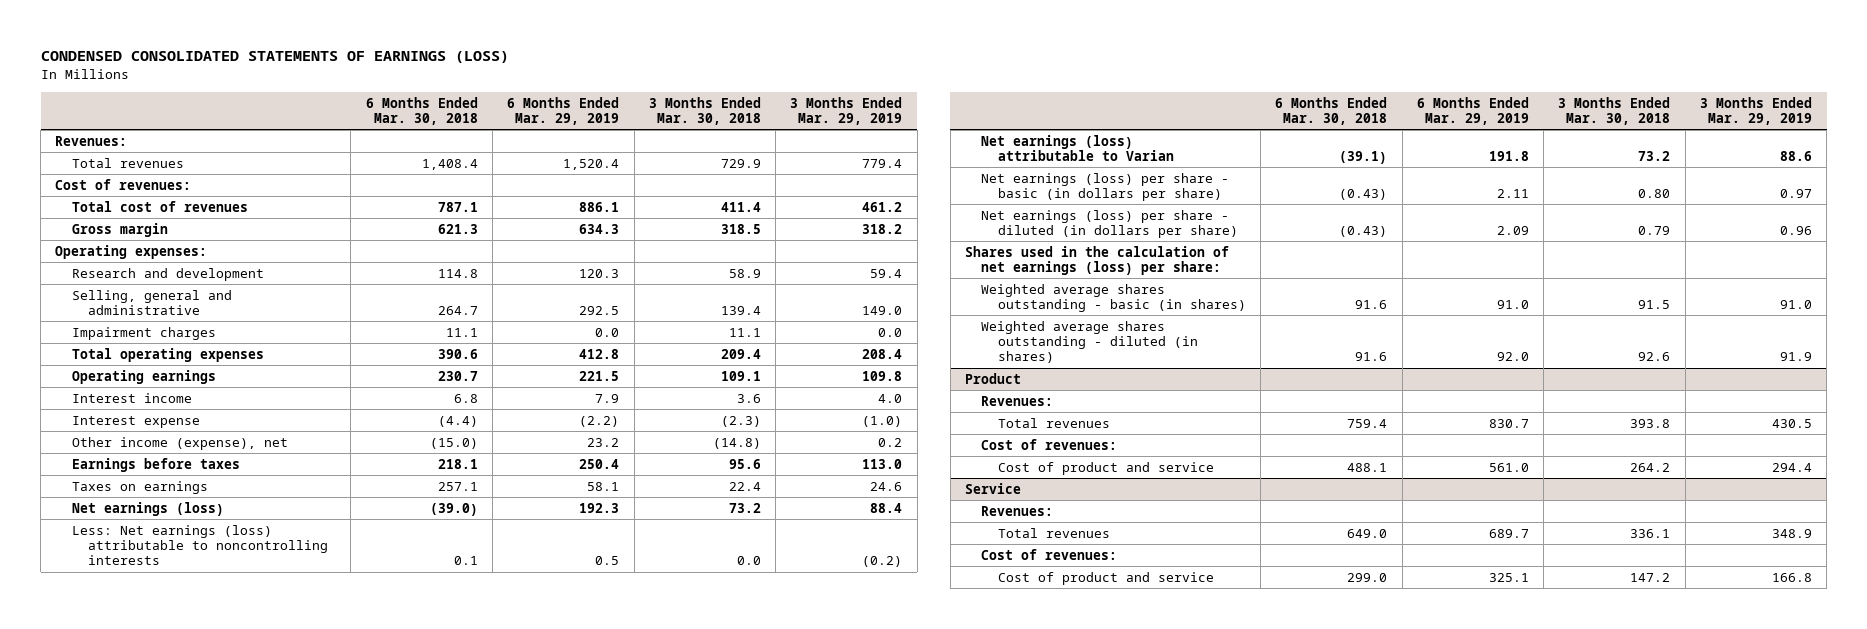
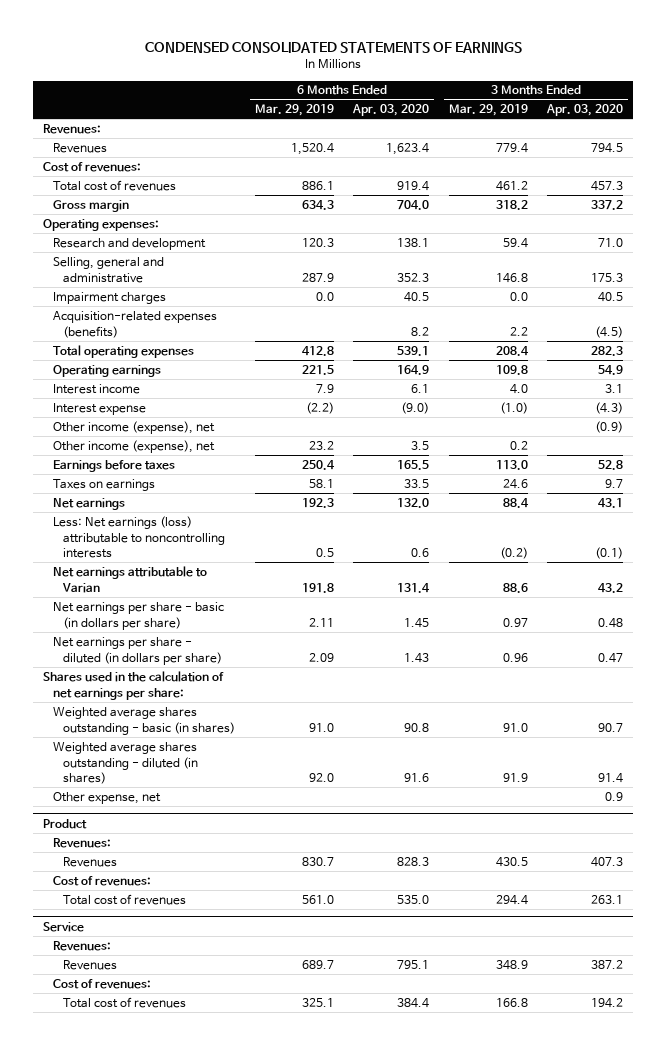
- CONDENSED CONSOLIDATED STATEMENTS OF EARNINGS (LOSS)
+ CONDENSED CONSOLIDATED STATEMENTS OF EARNINGS
- | 6 Months Ended Mar. 30, 2018 | 6 Months Ended Mar. 29, 2019 | 3 Months Ended Mar. 30, 2018 | 3 Months Ended Mar. 29, 2019
+ | 6 Months Ended Mar. 29, 2019 | 6 Months Ended Apr. 03, 2020 | 3 Months Ended Mar. 29, 2019 | 3 Months Ended Apr. 03, 2020
- Total revenues | 1,408.4 | 1,520.4 | 729.9 | 779.4
+ Revenues | 1,520.4 | 1,623.4 | 779.4 | 794.5
- Selling, general and administrative | 264.7 | 292.5 | 139.4 | 149.0
+ Selling, general and administrative | 287.9 | 352.3 | 146.8 | 175.3
+ Acquisition-related expenses (benefits) | | 8.2 | 2.2 | (4.5)
+ Other income (expense), net | | | | (0.9)
- Net earnings (loss) | (39.0) | 192.3 | 73.2 | 88.4
+ Net earnings | 192.3 | 132.0 | 88.4 | 43.1
- Net earnings (loss) attributable to Varian | (39.1) | 191.8 | 73.2 | 88.6
- Net earnings (loss) per share - basic (in dollars per share) | (0.43) | 2.11 | 0.80 | 0.97
- Net earnings (loss) per share - diluted (in dollars per share) | (0.43) | 2.09 | 0.79 | 0.96
- Shares used in the calculation of net earnings (loss) per share:
+ Net earnings attributable to Varian | 191.8 | 131.4 | 88.6 | 43.2
+ Net earnings per share - basic (in dollars per share) | 2.11 | 1.45 | 0.97 | 0.48
+ Net earnings per share - diluted (in dollars per share) | 2.09 | 1.43 | 0.96 | 0.47
+ Shares used in the calculation of net earnings per share:
+ Other expense, net | | | | 0.9
@ Product
- Total revenues | 759.4 | 830.7 | 393.8 | 430.5
+ Revenues | 830.7 | 828.3 | 430.5 | 407.3
- Cost of product and service | 488.1 | 561.0 | 264.2 | 294.4
+ Total cost of revenues | 561.0 | 535.0 | 294.4 | 263.1
@ Service
- Total revenues | 649.0 | 689.7 | 336.1 | 348.9
+ Revenues | 689.7 | 795.1 | 348.9 | 387.2
- Cost of product and service | 299.0 | 325.1 | 147.2 | 166.8
+ Total cost of revenues | 325.1 | 384.4 | 166.8 | 194.2

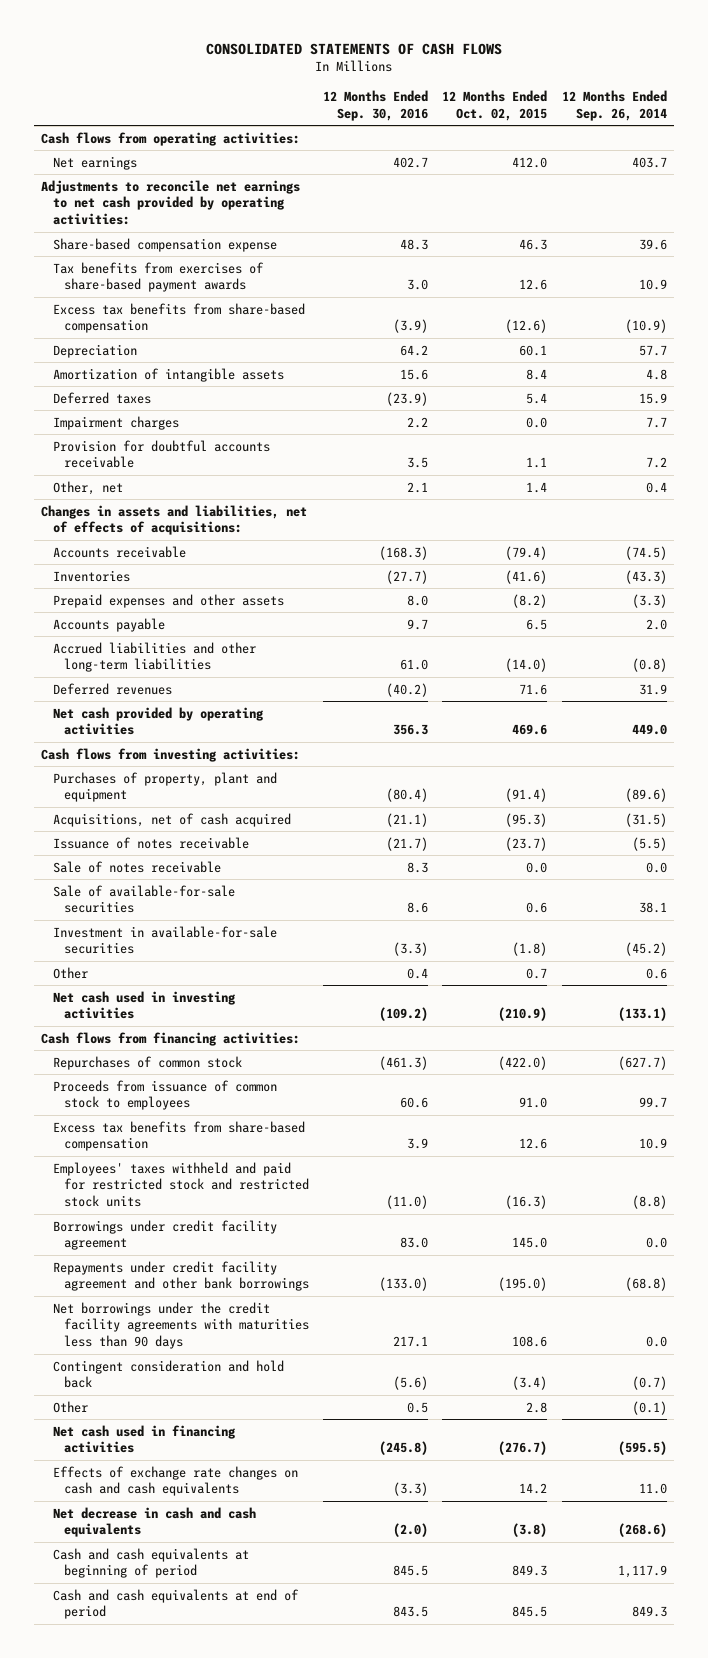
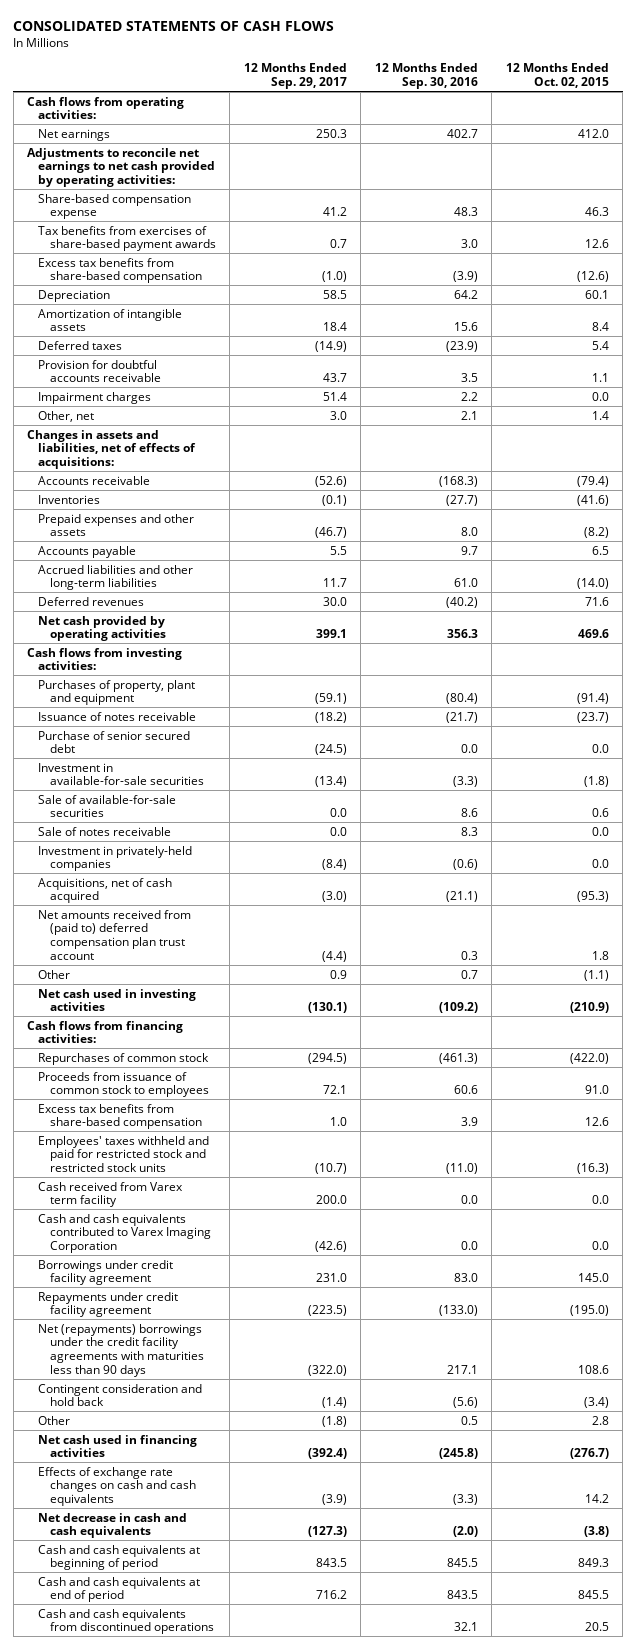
- | 12 Months Ended Sep. 30, 2016 | 12 Months Ended Oct. 02, 2015 | 12 Months Ended Sep. 26, 2014
+ | 12 Months Ended Sep. 29, 2017 | 12 Months Ended Sep. 30, 2016 | 12 Months Ended Oct. 02, 2015
moved down: Impairment charges | 51.4 | 2.2 | 0.0
+ Purchase of senior secured debt | (24.5) | 0.0 | 0.0
- Other | 0.4 | 0.7 | 0.6
moved down: Sale of available-for-sale securities | 0.0 | 8.6 | 0.6
moved down: Sale of notes receivable | 0.0 | 8.3 | 0.0
+ Investment in privately-held companies | (8.4) | (0.6) | 0.0
moved down: Acquisitions, net of cash acquired | (3.0) | (21.1) | (95.3)
+ Net amounts received from (paid to) deferred compensation plan trust account | (4.4) | 0.3 | 1.8
+ Other | 0.9 | 0.7 | (1.1)
+ Cash received from Varex term facility | 200.0 | 0.0 | 0.0
+ Cash and cash equivalents contributed to Varex Imaging Corporation | (42.6) | 0.0 | 0.0
- Repayments under credit facility agreement and other bank borrowings | (133.0) | (195.0) | (68.8)
- Net borrowings under the credit facility agreements with maturities less than 90 days | 217.1 | 108.6 | 0.0
+ Repayments under credit facility agreement | (223.5) | (133.0) | (195.0)
+ Net (repayments) borrowings under the credit facility agreements with maturities less than 90 days | (322.0) | 217.1 | 108.6
+ Cash and cash equivalents from discontinued operations | | 32.1 | 20.5

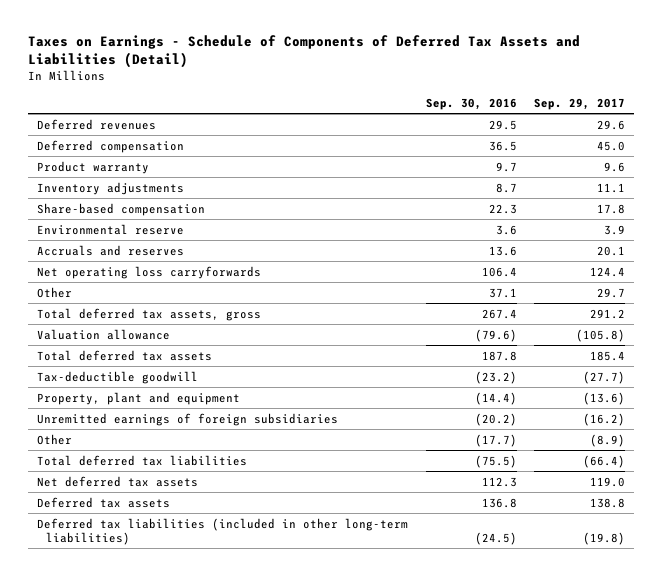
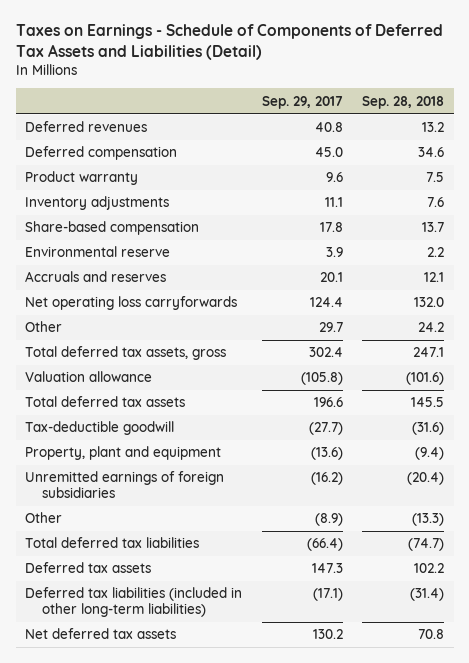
- | Sep. 30, 2016 | Sep. 29, 2017
+ | Sep. 29, 2017 | Sep. 28, 2018
- Deferred revenues | 29.5 | 29.6
+ Deferred revenues | 40.8 | 13.2
- Total deferred tax assets, gross | 267.4 | 291.2
+ Total deferred tax assets, gross | 302.4 | 247.1
- Total deferred tax assets | 187.8 | 185.4
+ Total deferred tax assets | 196.6 | 145.5
- Net deferred tax assets | 112.3 | 119.0
- Deferred tax assets | 136.8 | 138.8
- Deferred tax liabilities (included in other long-term liabilities) | (24.5) | (19.8)
+ Deferred tax assets | 147.3 | 102.2
+ Deferred tax liabilities (included in other long-term liabilities) | (17.1) | (31.4)
+ Net deferred tax assets | 130.2 | 70.8

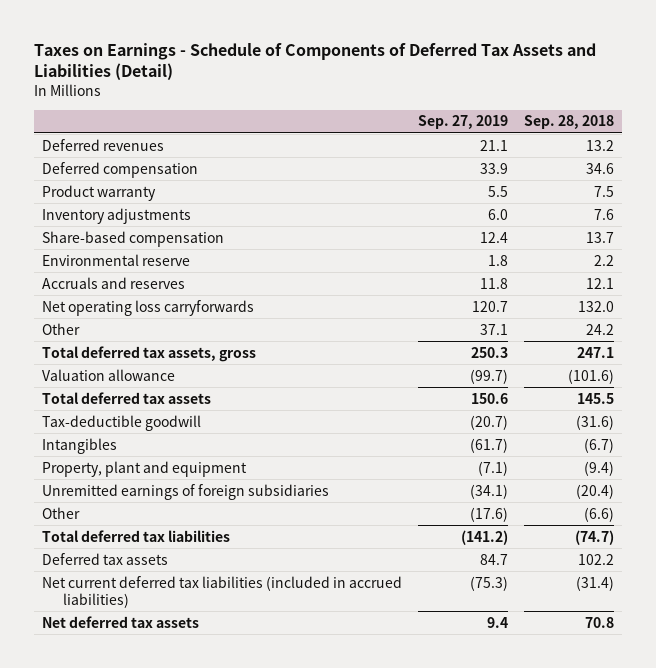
- | Sep. 29, 2017 | Sep. 28, 2018
+ | Sep. 27, 2019 | Sep. 28, 2018
+ Intangibles | (61.7) | (6.7)
- Other | (8.9) | (13.3)
+ Other | (17.6) | (6.6)
- Deferred tax liabilities (included in other long-term liabilities) | (17.1) | (31.4)
+ Net current deferred tax liabilities (included in accrued liabilities) | (75.3) | (31.4)

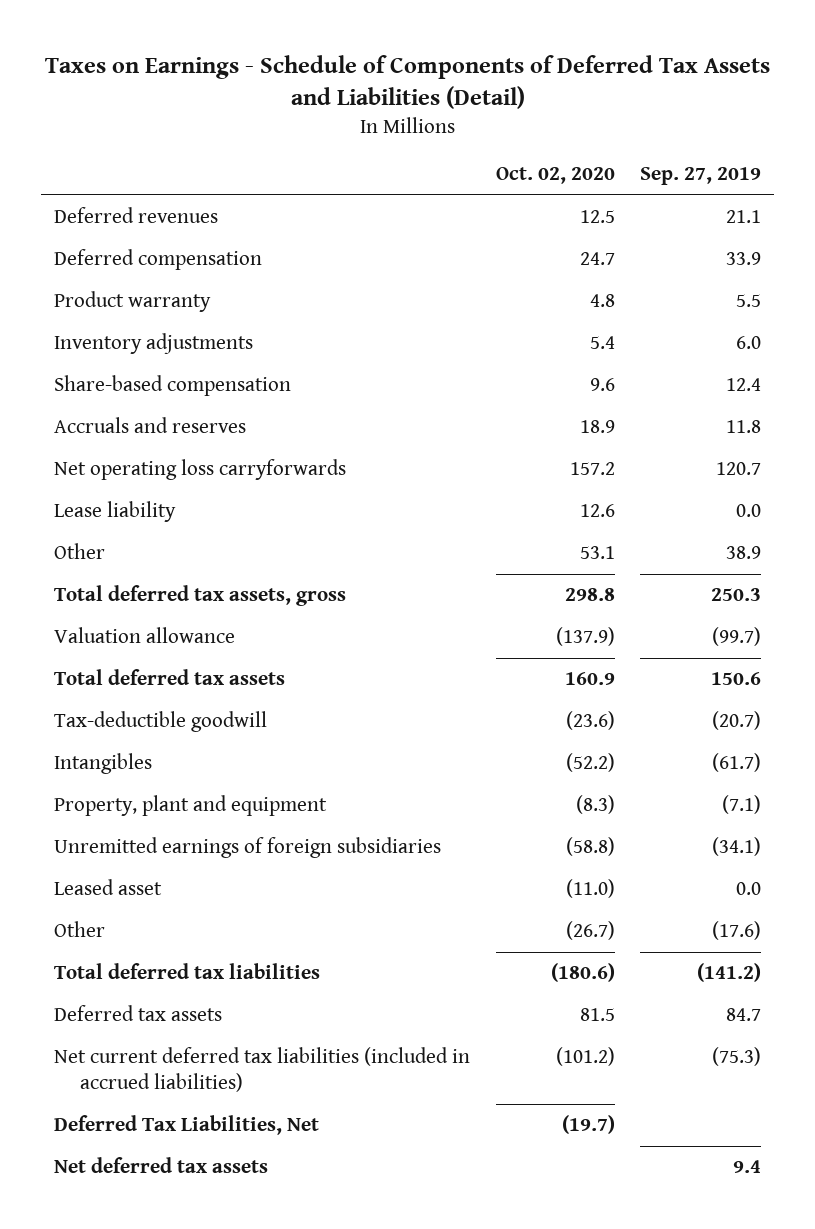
- | Sep. 27, 2019 | Sep. 28, 2018
+ | Oct. 02, 2020 | Sep. 27, 2019
- Environmental reserve | 1.8 | 2.2
- Other | 37.1 | 24.2
+ Lease liability | 12.6 | 0.0
+ Other | 53.1 | 38.9
+ Leased asset | (11.0) | 0.0
+ Deferred Tax Liabilities, Net | (19.7) |

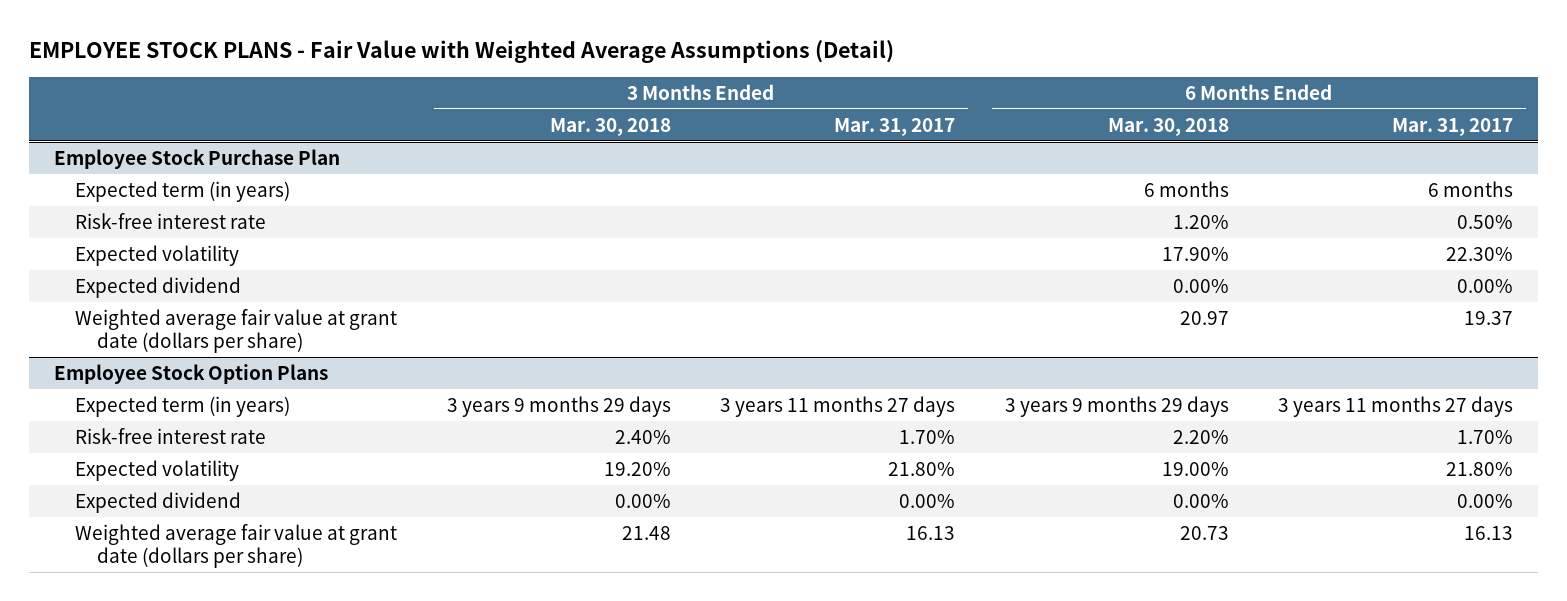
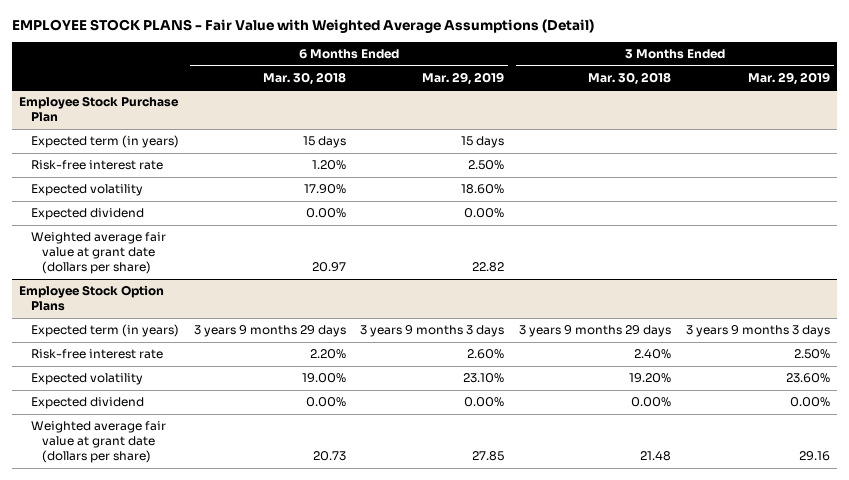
- | 3 Months Ended Mar. 30, 2018 | 3 Months Ended Mar. 31, 2017 | 6 Months Ended Mar. 30, 2018 | 6 Months Ended Mar. 31, 2017
+ | 6 Months Ended Mar. 30, 2018 | 6 Months Ended Mar. 29, 2019 | 3 Months Ended Mar. 30, 2018 | 3 Months Ended Mar. 29, 2019
@ Employee Stock Purchase Plan
- Expected term (in years) | | | 6 months | 6 months
+ Expected term (in years) | 15 days | 15 days | |

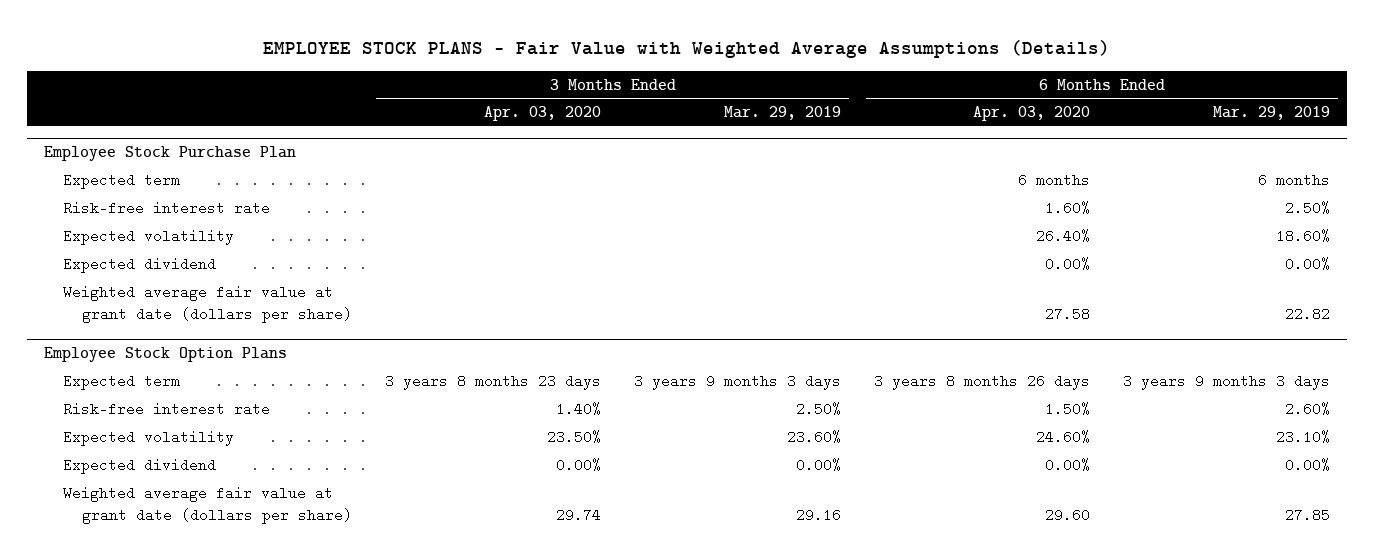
- EMPLOYEE STOCK PLANS - Fair Value with Weighted Average Assumptions (Detail)
+ EMPLOYEE STOCK PLANS - Fair Value with Weighted Average Assumptions (Details)
- | 6 Months Ended Mar. 30, 2018 | 6 Months Ended Mar. 29, 2019 | 3 Months Ended Mar. 30, 2018 | 3 Months Ended Mar. 29, 2019
+ | 3 Months Ended Apr. 03, 2020 | 3 Months Ended Mar. 29, 2019 | 6 Months Ended Apr. 03, 2020 | 6 Months Ended Mar. 29, 2019
@ Employee Stock Purchase Plan
- Expected term (in years) | 15 days | 15 days | |
+ Expected term | | | 6 months | 6 months
@ Employee Stock Option Plans
- Expected term (in years) | 3 years 9 months 29 days | 3 years 9 months 3 days | 3 years 9 months 29 days | 3 years 9 months 3 days
+ Expected term | 3 years 8 months 23 days | 3 years 9 months 3 days | 3 years 8 months 26 days | 3 years 9 months 3 days

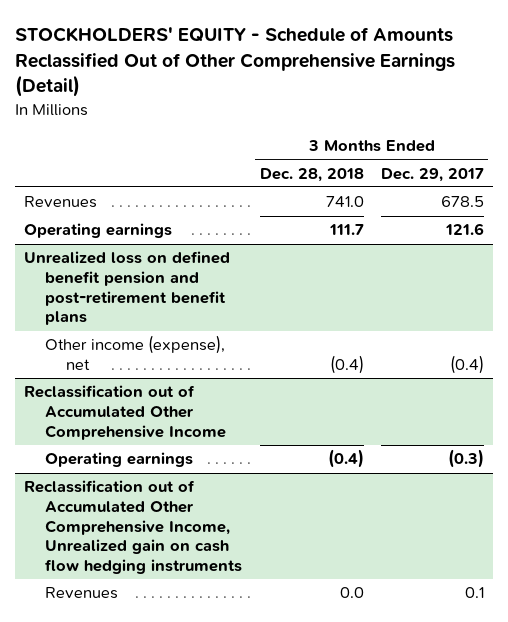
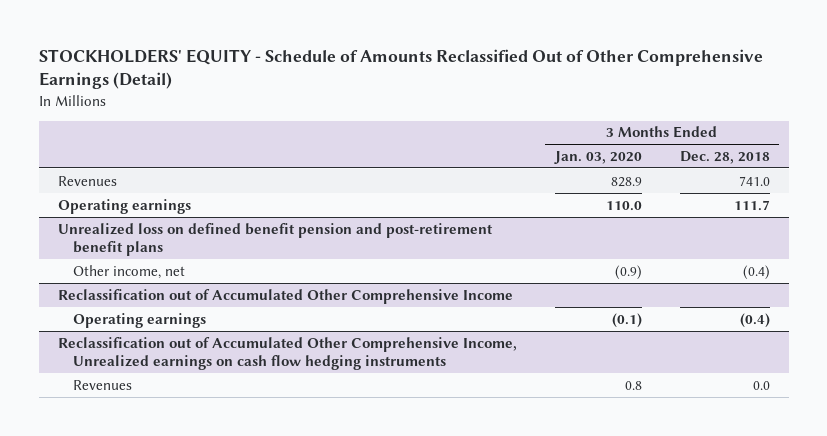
- | 3 Months Ended Dec. 28, 2018 | 3 Months Ended Dec. 29, 2017
+ | 3 Months Ended Jan. 03, 2020 | 3 Months Ended Dec. 28, 2018
@ Unrealized loss on defined benefit pension and post-retirement benefit plans
- Other income (expense), net | (0.4) | (0.4)
+ Other income, net | (0.9) | (0.4)
- Reclassification out of Accumulated Other Comprehensive Income, Unrealized gain on cash flow hedging instruments
+ Reclassification out of Accumulated Other Comprehensive Income, Unrealized earnings on cash flow hedging instruments

